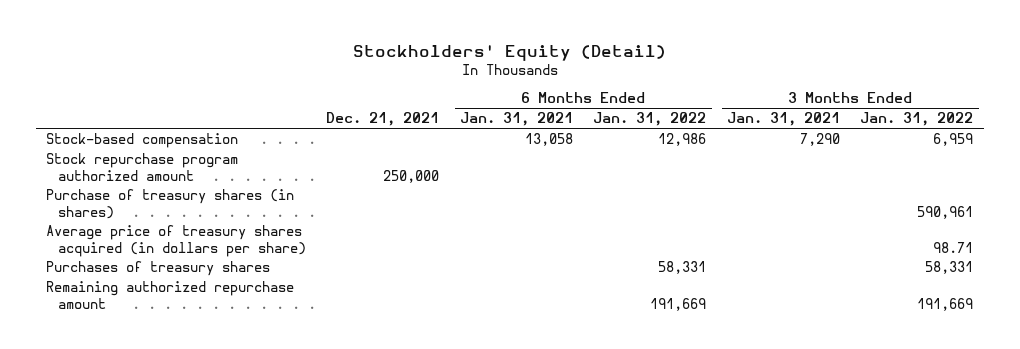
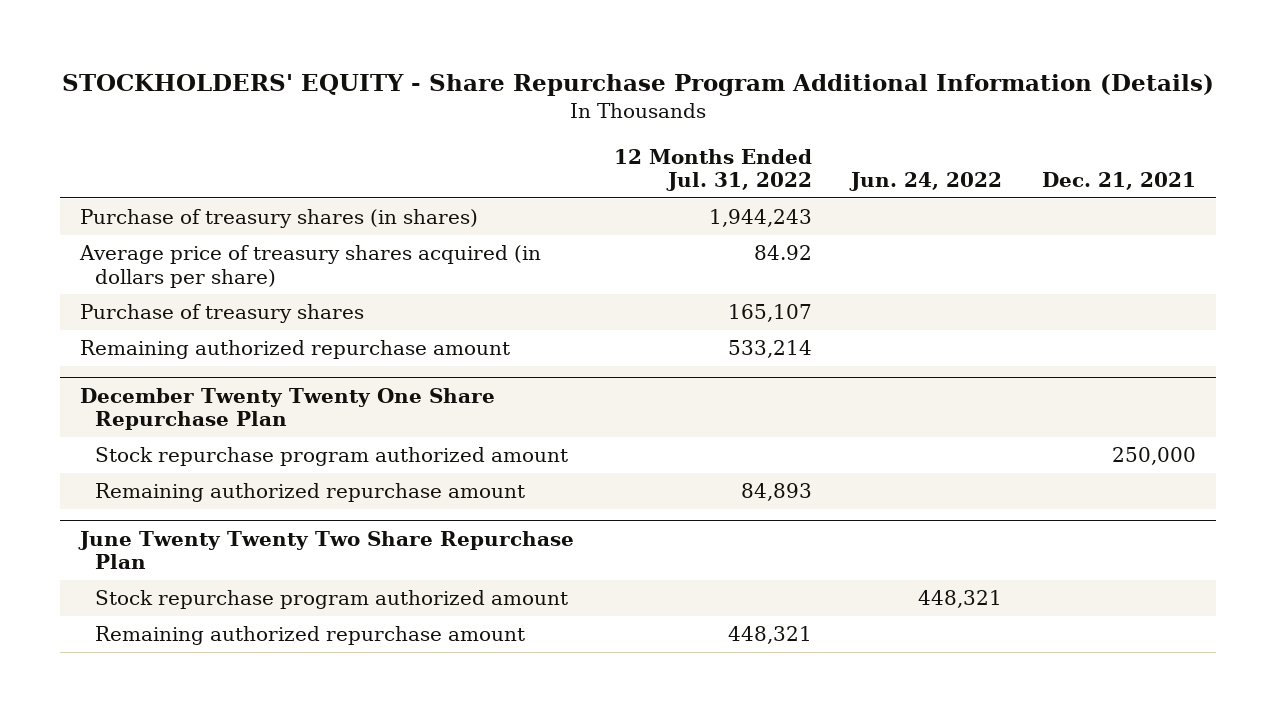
- Stockholders' Equity (Detail)
+ STOCKHOLDERS' EQUITY - Share Repurchase Program Additional Information (Details)
- | Dec. 21, 2021 | 6 Months Ended Jan. 31, 2021 | 6 Months Ended Jan. 31, 2022 | 3 Months Ended Jan. 31, 2021 | 3 Months Ended Jan. 31, 2022
+ | 12 Months Ended Jul. 31, 2022 | Jun. 24, 2022 | Dec. 21, 2021
- Stock-based compensation | | 13,058 | 12,986 | 7,290 | 6,959
- Stock repurchase program authorized amount | 250,000 | | | |
- Purchases of treasury shares | | | 58,331 | | 58,331
+ Purchase of treasury shares | 165,107 | |
+ December Twenty Twenty One Share Repurchase Plan
+ Stock repurchase program authorized amount | | | 250,000
+ Remaining authorized repurchase amount | 84,893 | |
+ June Twenty Twenty Two Share Repurchase Plan
+ Stock repurchase program authorized amount | | 448,321 |
+ Remaining authorized repurchase amount | 448,321 | |

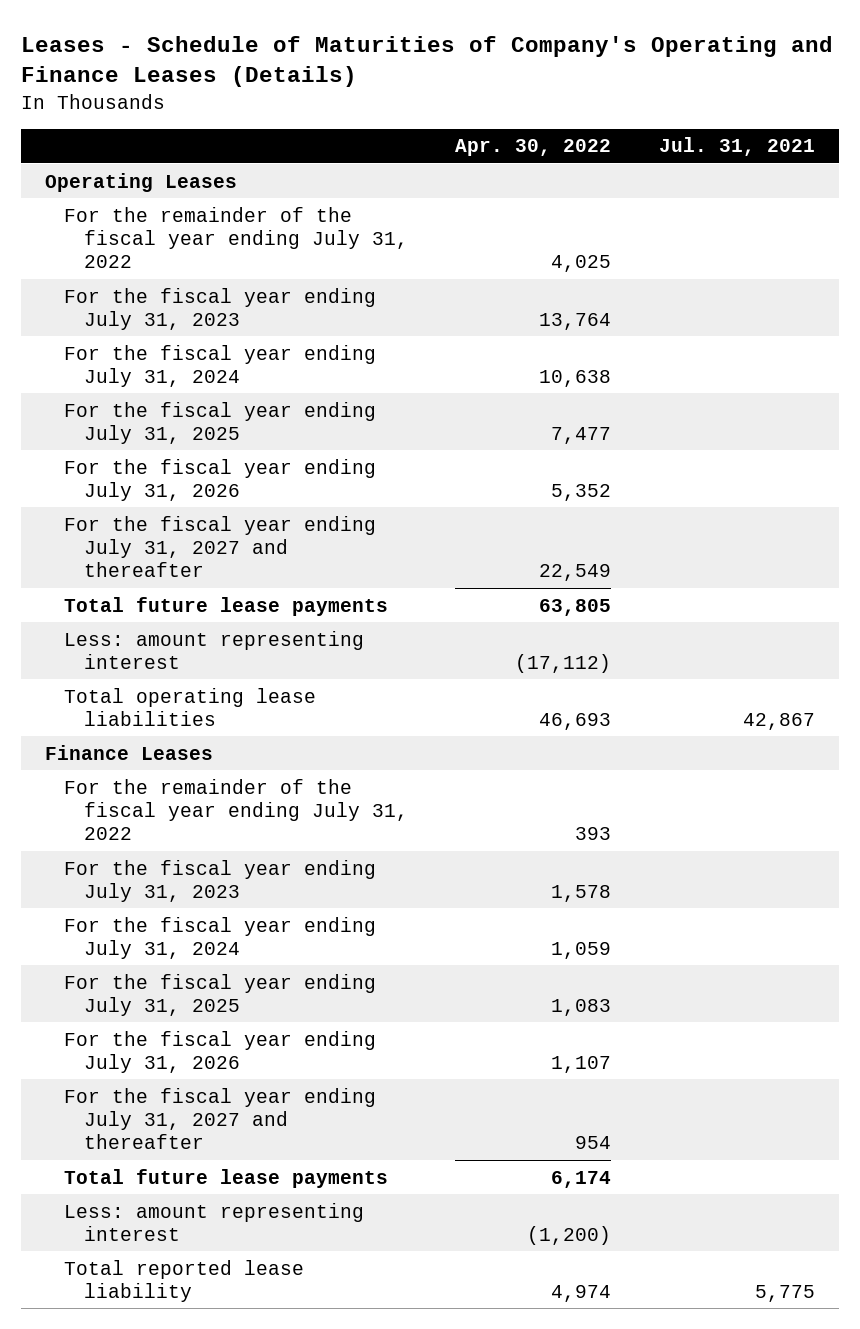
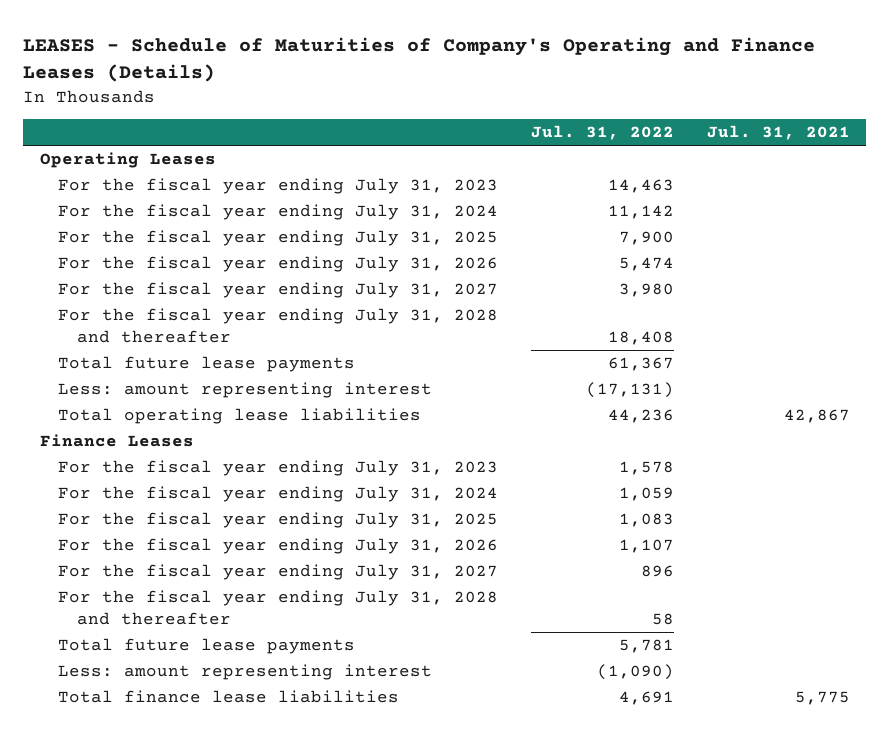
- Leases - Schedule of Maturities of Company's Operating and Finance Leases (Details)
+ LEASES - Schedule of Maturities of Company's Operating and Finance Leases (Details)
- | Apr. 30, 2022 | Jul. 31, 2021
+ | Jul. 31, 2022 | Jul. 31, 2021
- For the remainder of the fiscal year ending July 31, 2022 | 4,025 |
- For the fiscal year ending July 31, 2027 and thereafter | 22,549 |
+ For the fiscal year ending July 31, 2027 | 3,980 |
+ For the fiscal year ending July 31, 2028 and thereafter | 18,408 |
- For the remainder of the fiscal year ending July 31, 2022 | 393 |
- For the fiscal year ending July 31, 2027 and thereafter | 954 |
+ For the fiscal year ending July 31, 2027 | 896 |
+ For the fiscal year ending July 31, 2028 and thereafter | 58 |
- Total reported lease liability | 4,974 | 5,775
+ Total finance lease liabilities | 4,691 | 5,775

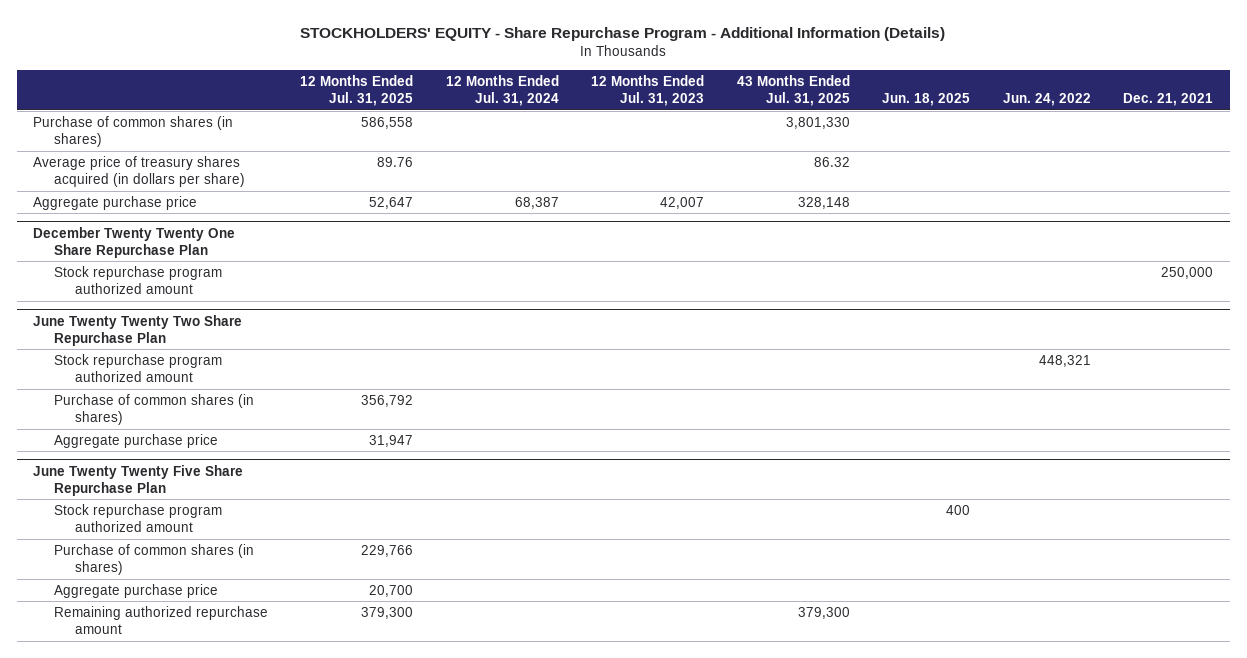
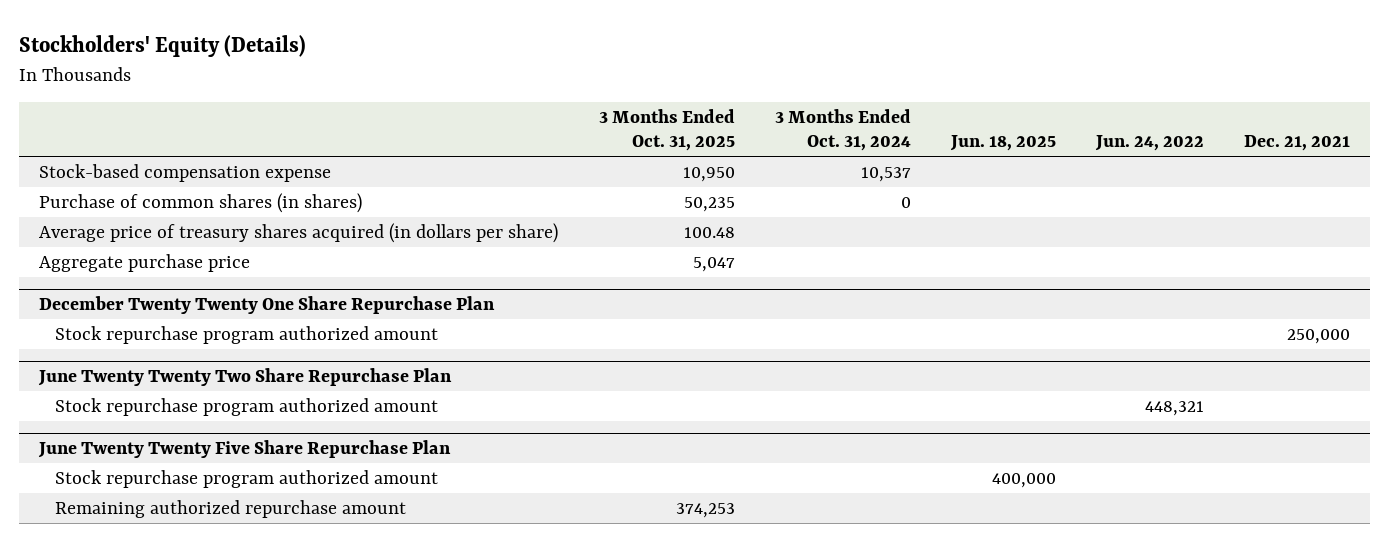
- STOCKHOLDERS' EQUITY - Share Repurchase Program - Additional Information (Details)
+ Stockholders' Equity (Details)
- | 12 Months Ended Jul. 31, 2025 | 12 Months Ended Jul. 31, 2024 | 12 Months Ended Jul. 31, 2023 | 43 Months Ended Jul. 31, 2025 | Jun. 18, 2025 | Jun. 24, 2022 | Dec. 21, 2021
+ | 3 Months Ended Oct. 31, 2025 | 3 Months Ended Oct. 31, 2024 | Jun. 18, 2025 | Jun. 24, 2022 | Dec. 21, 2021
+ Stock-based compensation expense | 10,950 | 10,537 | | |
@ June Twenty Twenty Two Share Repurchase Plan
- Purchase of common shares (in shares) | 356,792 | | | | | |
- Aggregate purchase price | 31,947 | | | | | |
@ June Twenty Twenty Five Share Repurchase Plan
- Stock repurchase program authorized amount | | | | | 400 | |
- Purchase of common shares (in shares) | 229,766 | | | | | |
- Aggregate purchase price | 20,700 | | | | | |
+ Stock repurchase program authorized amount | | | 400,000 | |

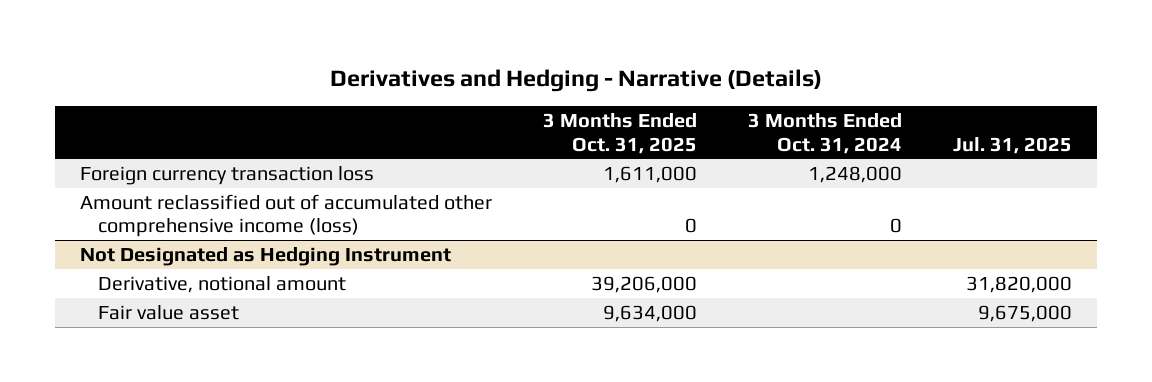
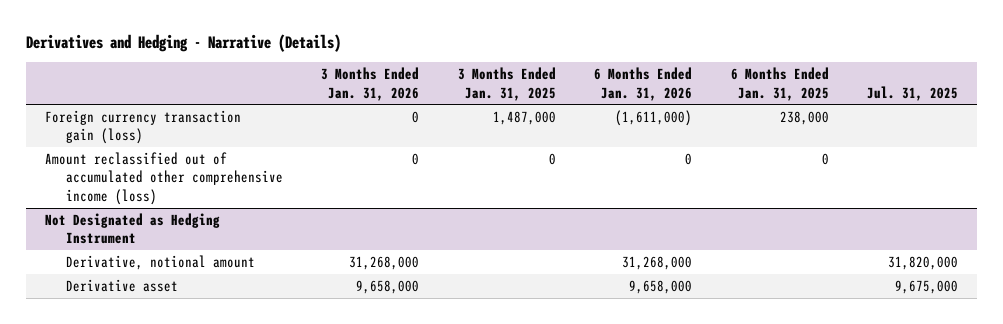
- | 3 Months Ended Oct. 31, 2025 | 3 Months Ended Oct. 31, 2024 | Jul. 31, 2025
+ | 3 Months Ended Jan. 31, 2026 | 3 Months Ended Jan. 31, 2025 | 6 Months Ended Jan. 31, 2026 | 6 Months Ended Jan. 31, 2025 | Jul. 31, 2025
- Foreign currency transaction loss | 1,611,000 | 1,248,000 |
+ Foreign currency transaction gain (loss) | 0 | 1,487,000 | (1,611,000) | 238,000 |
@ Not Designated as Hedging Instrument
- Fair value asset | 9,634,000 | | 9,675,000
+ Derivative asset | 9,658,000 | | 9,658,000 | | 9,675,000

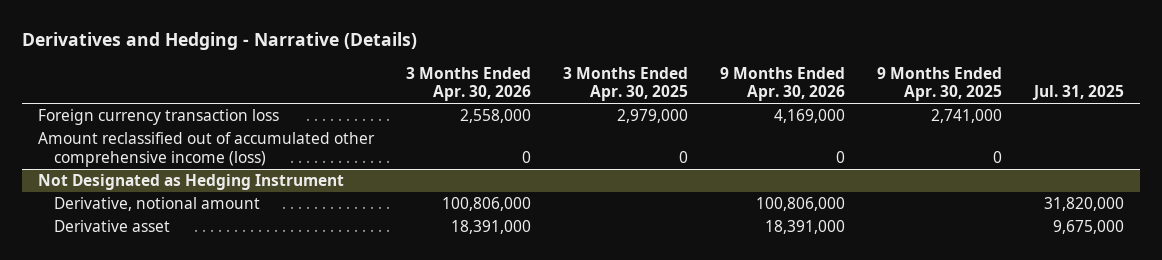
- | 3 Months Ended Jan. 31, 2026 | 3 Months Ended Jan. 31, 2025 | 6 Months Ended Jan. 31, 2026 | 6 Months Ended Jan. 31, 2025 | Jul. 31, 2025
+ | 3 Months Ended Apr. 30, 2026 | 3 Months Ended Apr. 30, 2025 | 9 Months Ended Apr. 30, 2026 | 9 Months Ended Apr. 30, 2025 | Jul. 31, 2025
- Foreign currency transaction gain (loss) | 0 | 1,487,000 | (1,611,000) | 238,000 |
+ Foreign currency transaction loss | 2,558,000 | 2,979,000 | 4,169,000 | 2,741,000 |

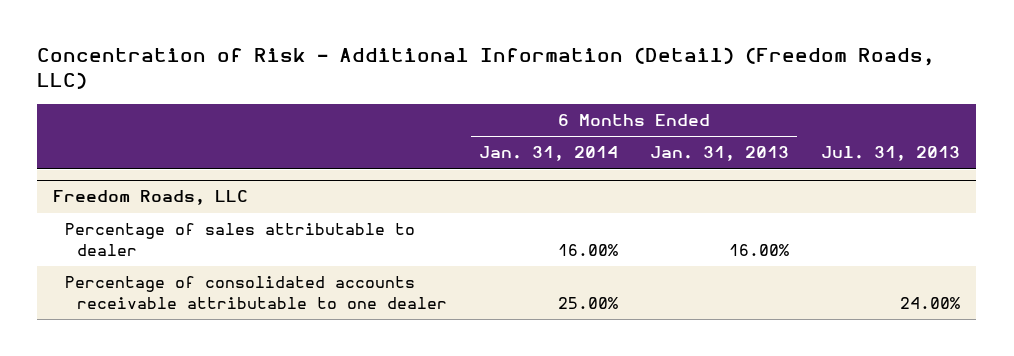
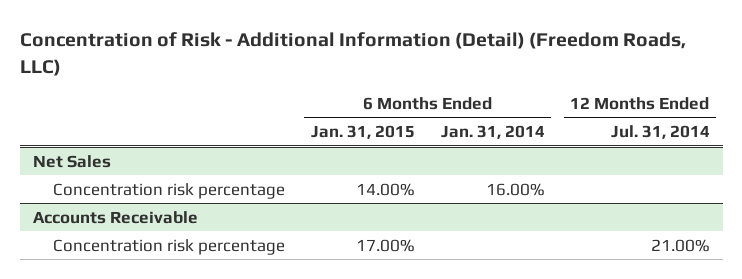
- | 6 Months Ended Jan. 31, 2014 | 6 Months Ended Jan. 31, 2013 | Jul. 31, 2013
+ | 6 Months Ended Jan. 31, 2015 | 6 Months Ended Jan. 31, 2014 | 12 Months Ended Jul. 31, 2014
- Freedom Roads, LLC
- Percentage of sales attributable to dealer | 16.00% | 16.00% |
- Percentage of consolidated accounts receivable attributable to one dealer | 25.00% | | 24.00%
+ Net Sales
+ Concentration risk percentage | 14.00% | 16.00% |
+ Accounts Receivable
+ Concentration risk percentage | 17.00% | | 21.00%

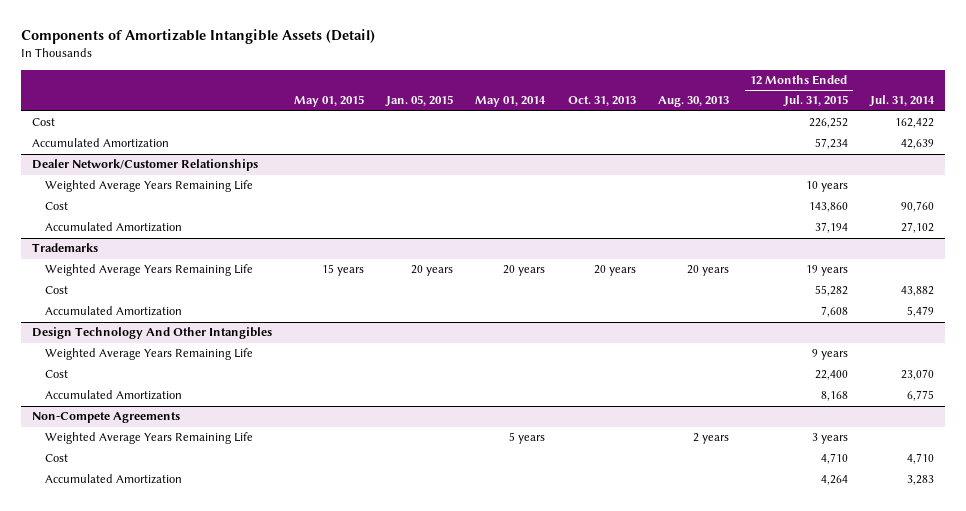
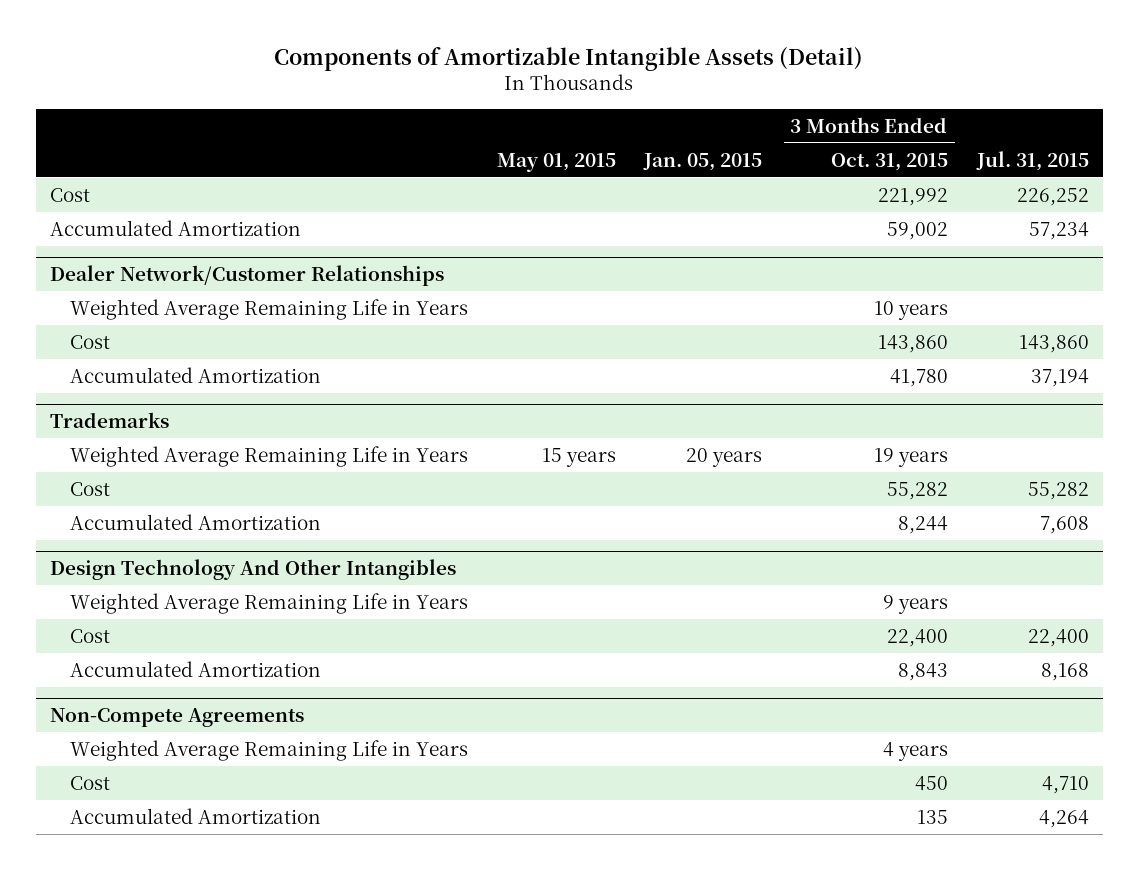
- | May 01, 2015 | Jan. 05, 2015 | May 01, 2014 | Oct. 31, 2013 | Aug. 30, 2013 | 12 Months Ended Jul. 31, 2015 | Jul. 31, 2014
+ | May 01, 2015 | Jan. 05, 2015 | 3 Months Ended Oct. 31, 2015 | Jul. 31, 2015
@ Dealer Network/Customer Relationships
- Weighted Average Years Remaining Life | | | | | | 10 years |
+ Weighted Average Remaining Life in Years | | | 10 years |
@ Trademarks
- Weighted Average Years Remaining Life | 15 years | 20 years | 20 years | 20 years | 20 years | 19 years |
+ Weighted Average Remaining Life in Years | 15 years | 20 years | 19 years |
@ Design Technology And Other Intangibles
- Weighted Average Years Remaining Life | | | | | | 9 years |
+ Weighted Average Remaining Life in Years | | | 9 years |
@ Non-Compete Agreements
- Weighted Average Years Remaining Life | | | 5 years | | 2 years | 3 years |
+ Weighted Average Remaining Life in Years | | | 4 years |

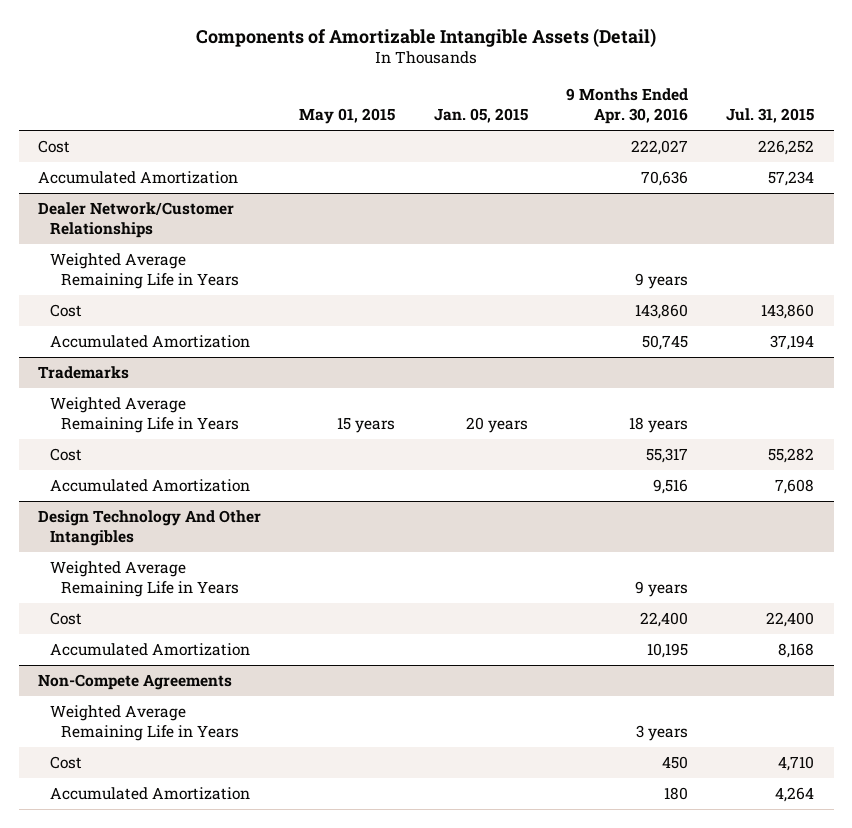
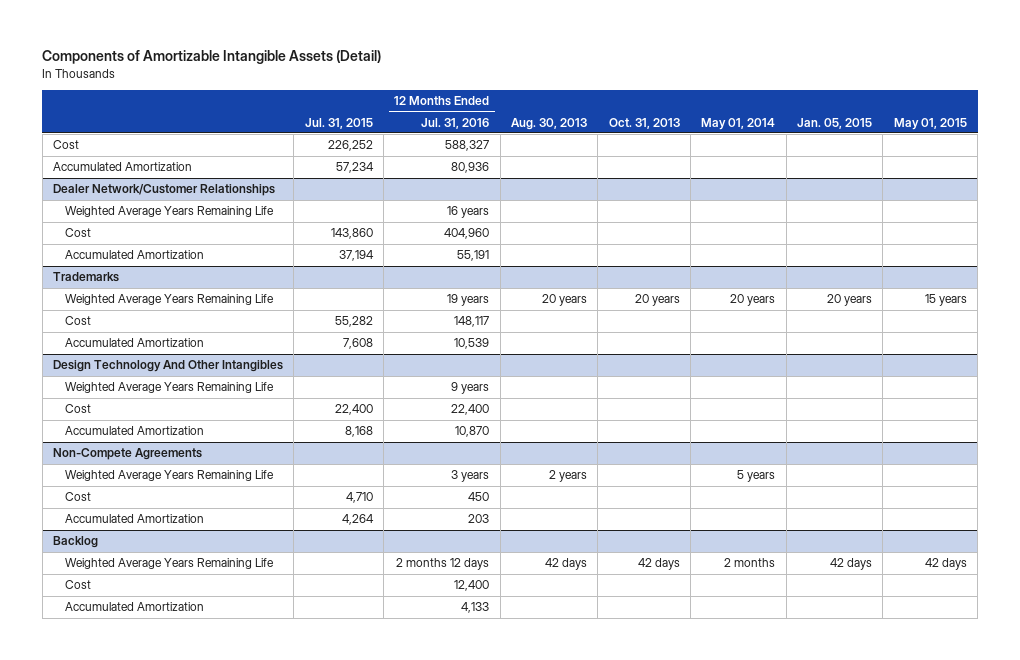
- | May 01, 2015 | Jan. 05, 2015 | 9 Months Ended Apr. 30, 2016 | Jul. 31, 2015
+ | Jul. 31, 2015 | 12 Months Ended Jul. 31, 2016 | Aug. 30, 2013 | Oct. 31, 2013 | May 01, 2014 | Jan. 05, 2015 | May 01, 2015
@ Dealer Network/Customer Relationships
- Weighted Average Remaining Life in Years | | | 9 years |
+ Weighted Average Years Remaining Life | | 16 years | | | | |
@ Trademarks
- Weighted Average Remaining Life in Years | 15 years | 20 years | 18 years |
+ Weighted Average Years Remaining Life | | 19 years | 20 years | 20 years | 20 years | 20 years | 15 years
@ Design Technology And Other Intangibles
- Weighted Average Remaining Life in Years | | | 9 years |
+ Weighted Average Years Remaining Life | | 9 years | | | | |
@ Non-Compete Agreements
- Weighted Average Remaining Life in Years | | | 3 years |
+ Weighted Average Years Remaining Life | | 3 years | 2 years | | 5 years | |
+ Backlog
+ Weighted Average Years Remaining Life | | 2 months 12 days | 42 days | 42 days | 2 months | 42 days | 42 days
+ Cost | | 12,400 | | | | |
+ Accumulated Amortization | | 4,133 | | | | |

